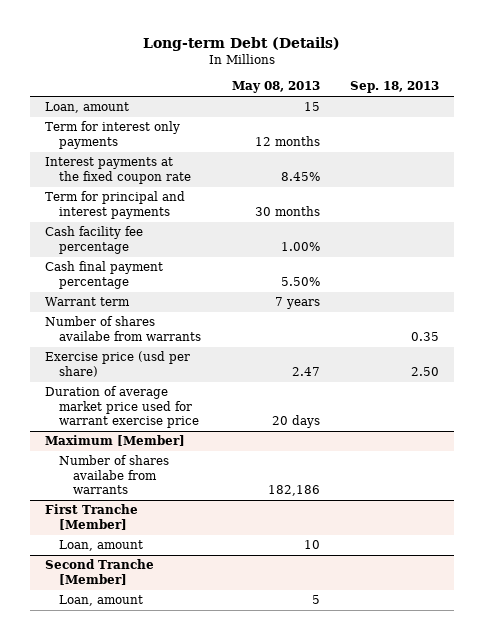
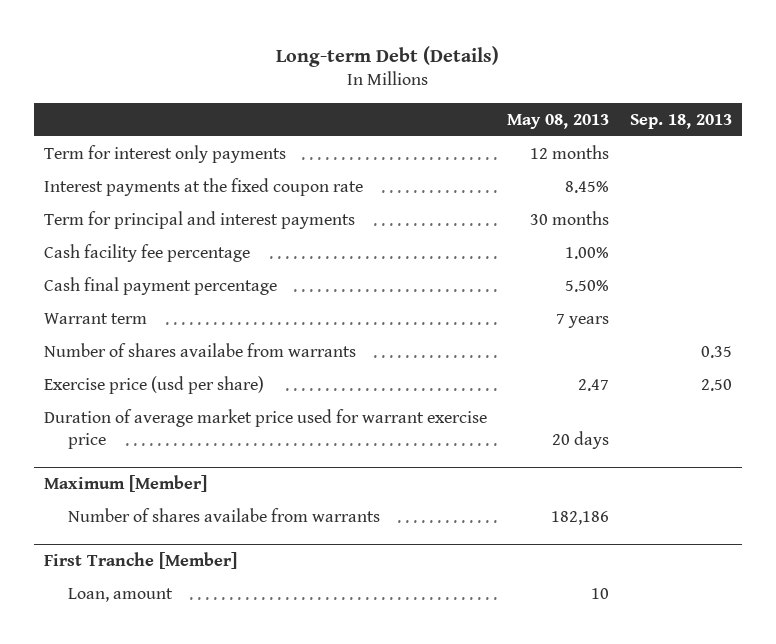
- Loan, amount | 15 |
- Second Tranche [Member]
- Loan, amount | 5 |

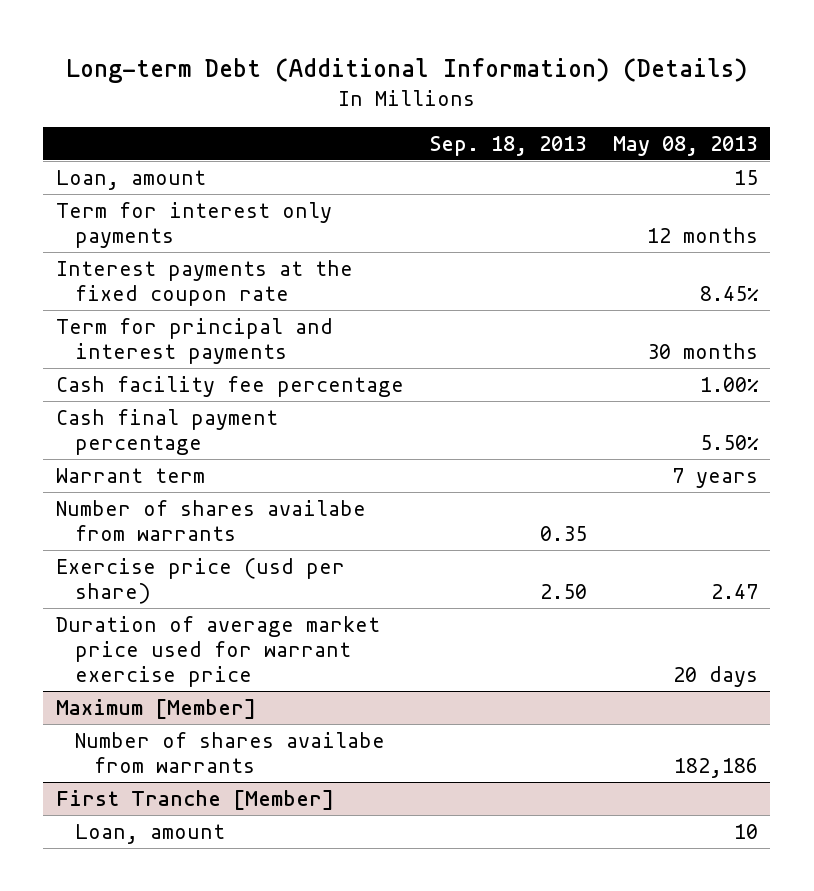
- Long-term Debt (Details)
+ Long-term Debt (Additional Information) (Details)
- | May 08, 2013 | Sep. 18, 2013
+ | Sep. 18, 2013 | May 08, 2013
+ Loan, amount | | 15

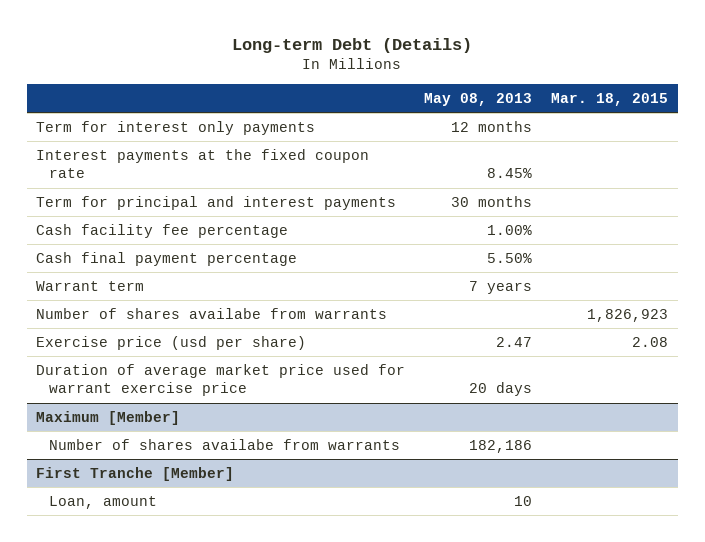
- Long-term Debt (Additional Information) (Details)
+ Long-term Debt (Details)
- | Sep. 18, 2013 | May 08, 2013
+ | May 08, 2013 | Mar. 18, 2015
- Loan, amount | | 15

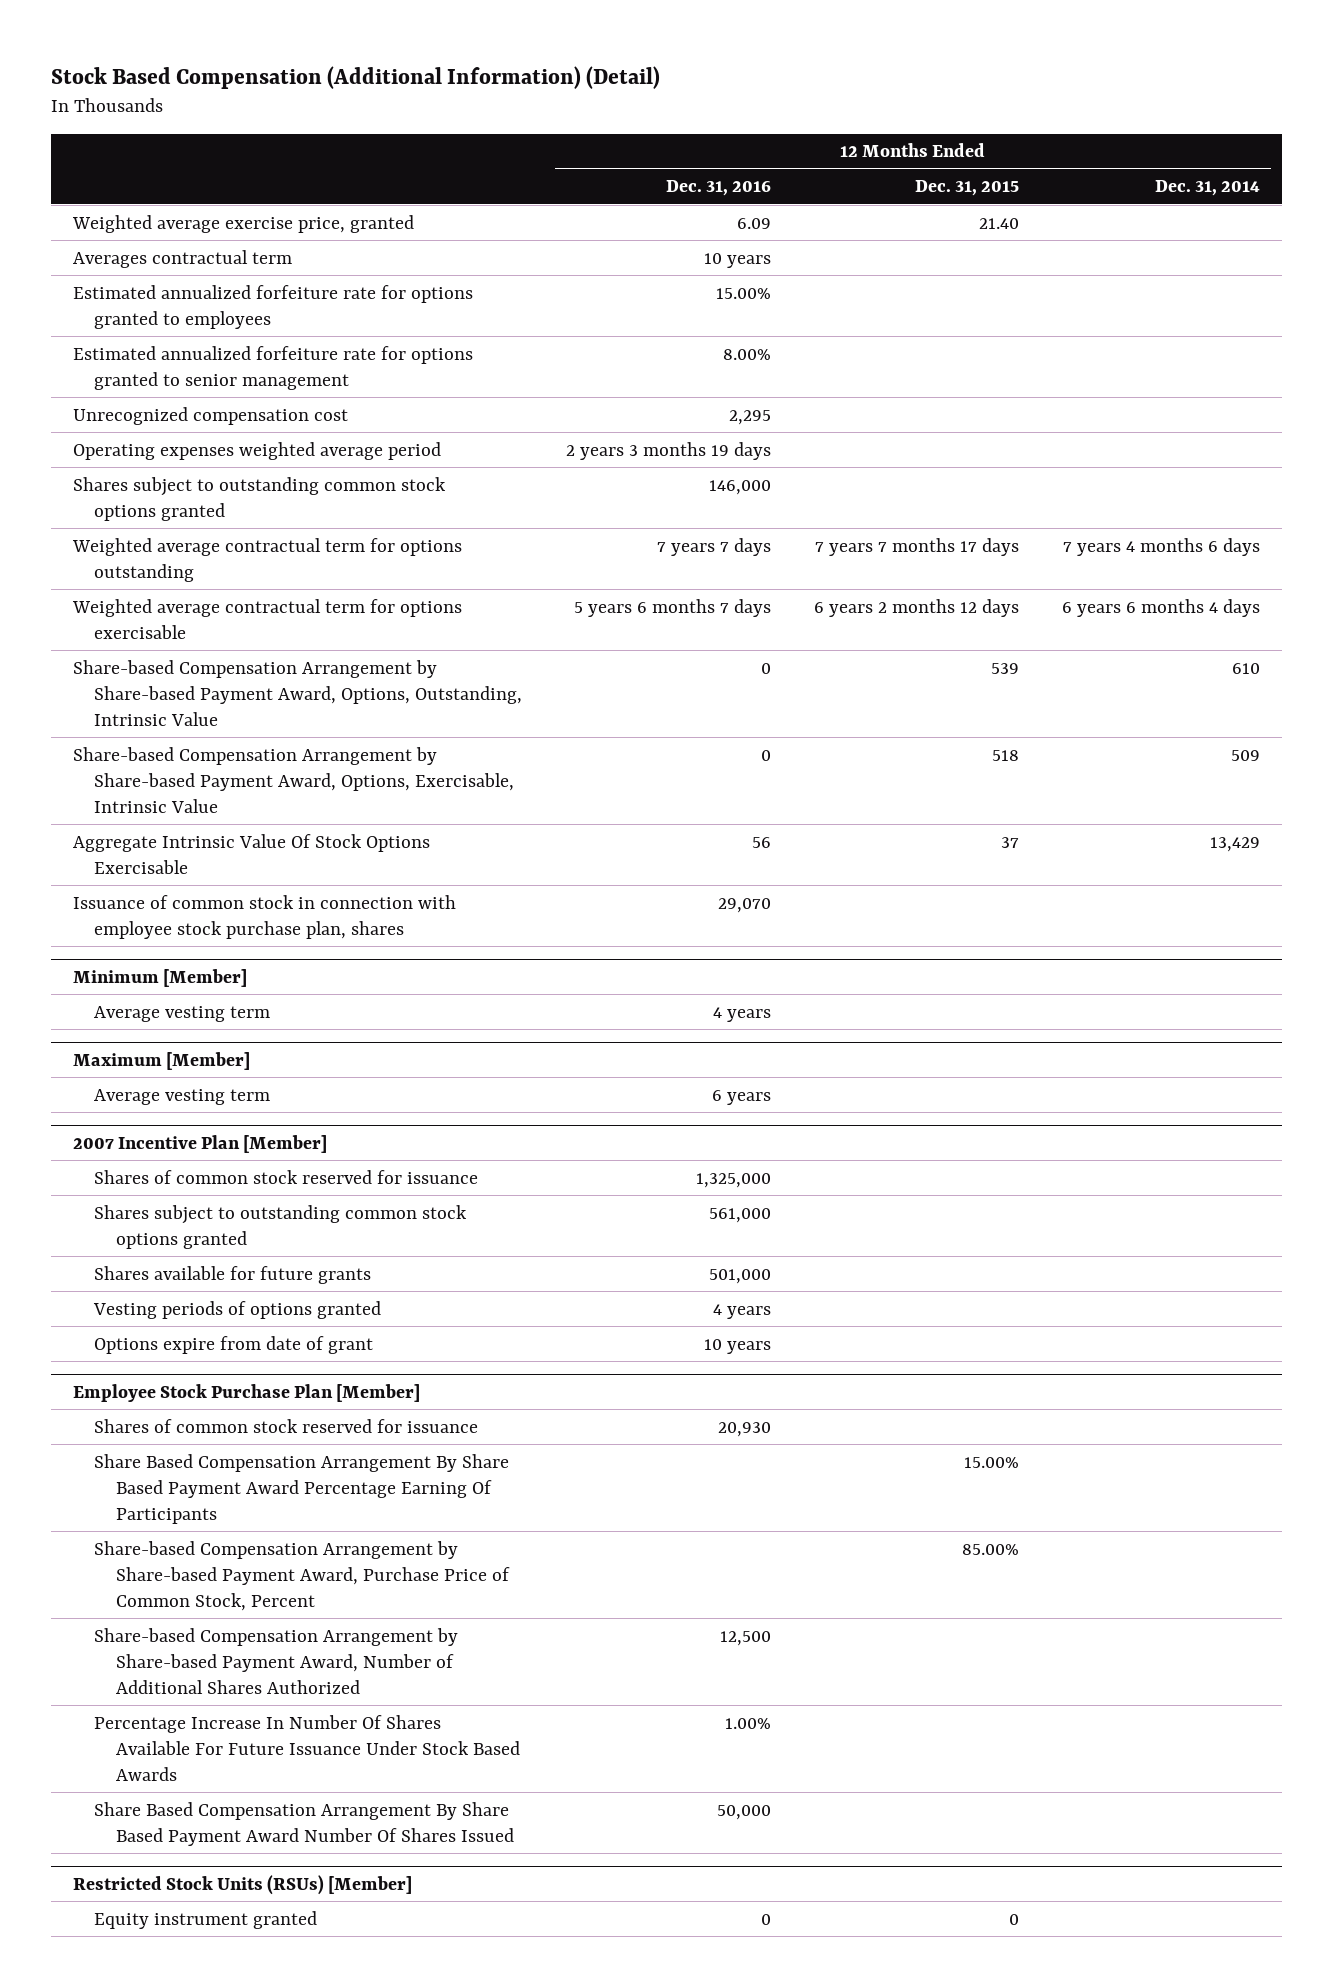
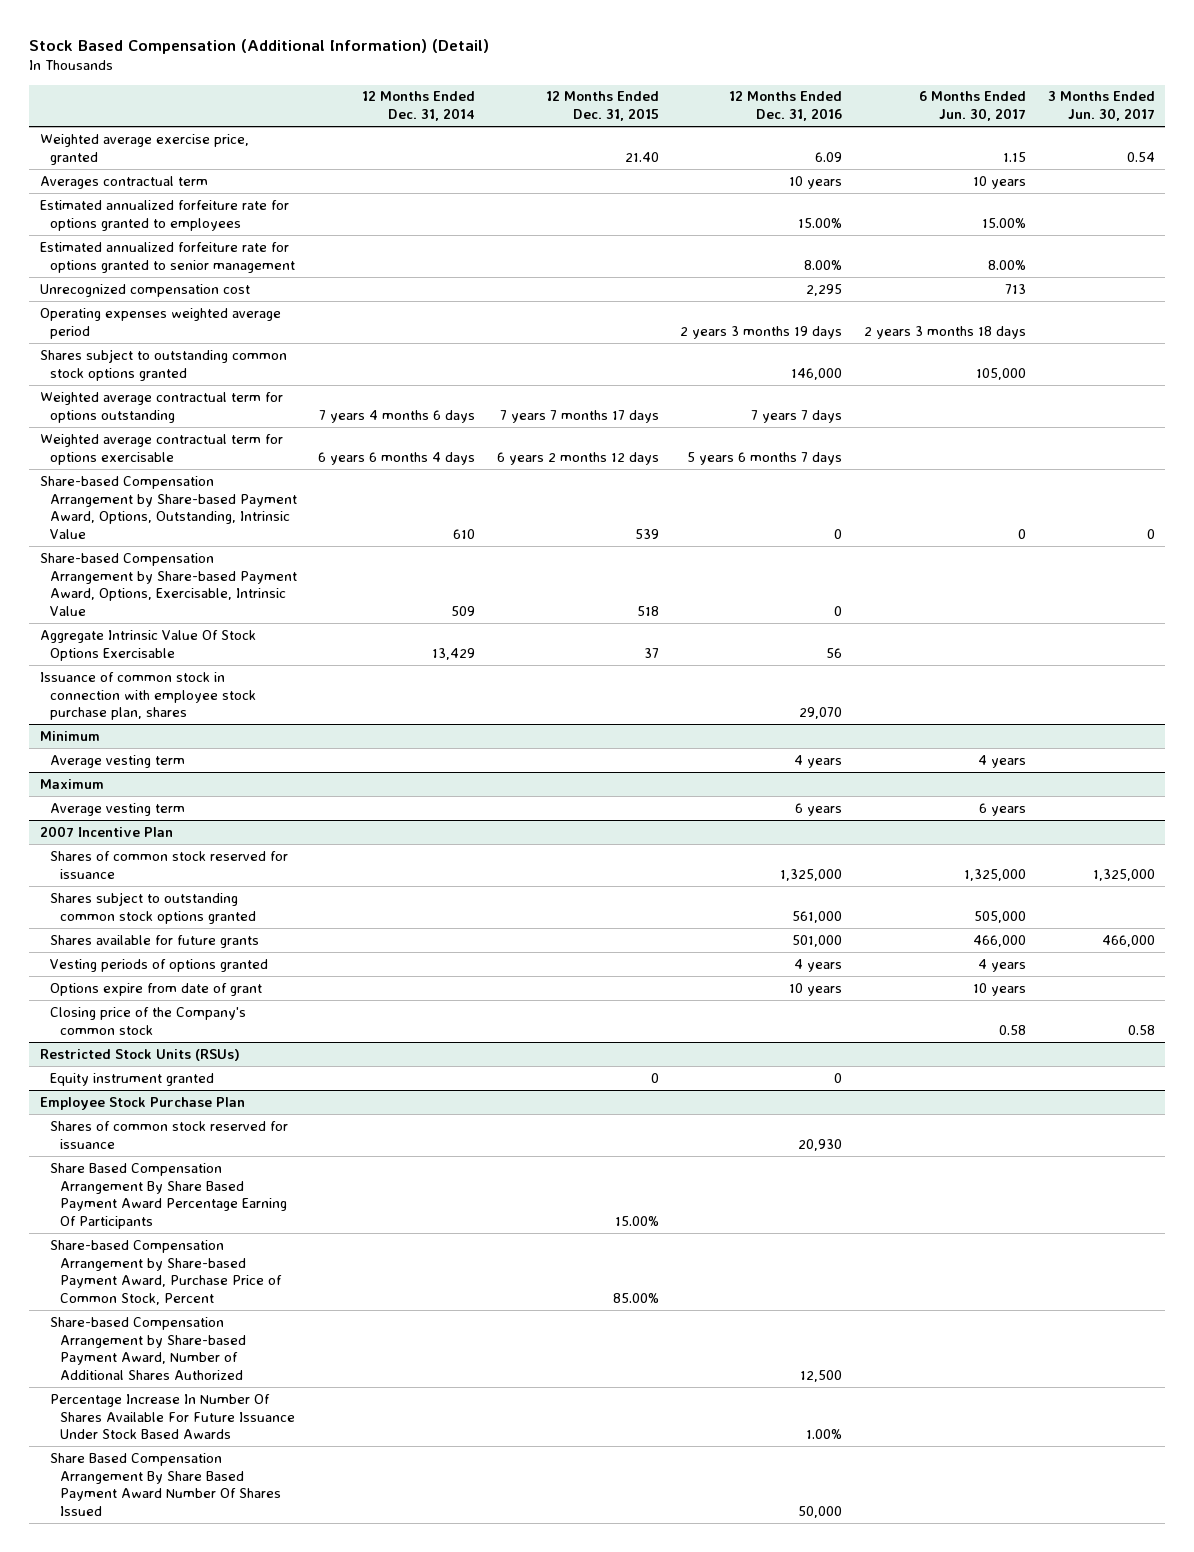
- | 12 Months Ended Dec. 31, 2016 | 12 Months Ended Dec. 31, 2015 | 12 Months Ended Dec. 31, 2014
+ | 12 Months Ended Dec. 31, 2014 | 12 Months Ended Dec. 31, 2015 | 12 Months Ended Dec. 31, 2016 | 6 Months Ended Jun. 30, 2017 | 3 Months Ended Jun. 30, 2017
- Minimum [Member]
+ Minimum
- Maximum [Member]
+ Maximum
- 2007 Incentive Plan [Member]
+ 2007 Incentive Plan
- Employee Stock Purchase Plan [Member]
+ Closing price of the Company's common stock | | | | 0.58 | 0.58
+ Restricted Stock Units (RSUs)
+ Equity instrument granted | | 0 | 0 | |
+ Employee Stock Purchase Plan
- Restricted Stock Units (RSUs) [Member]
- Equity instrument granted | 0 | 0 |

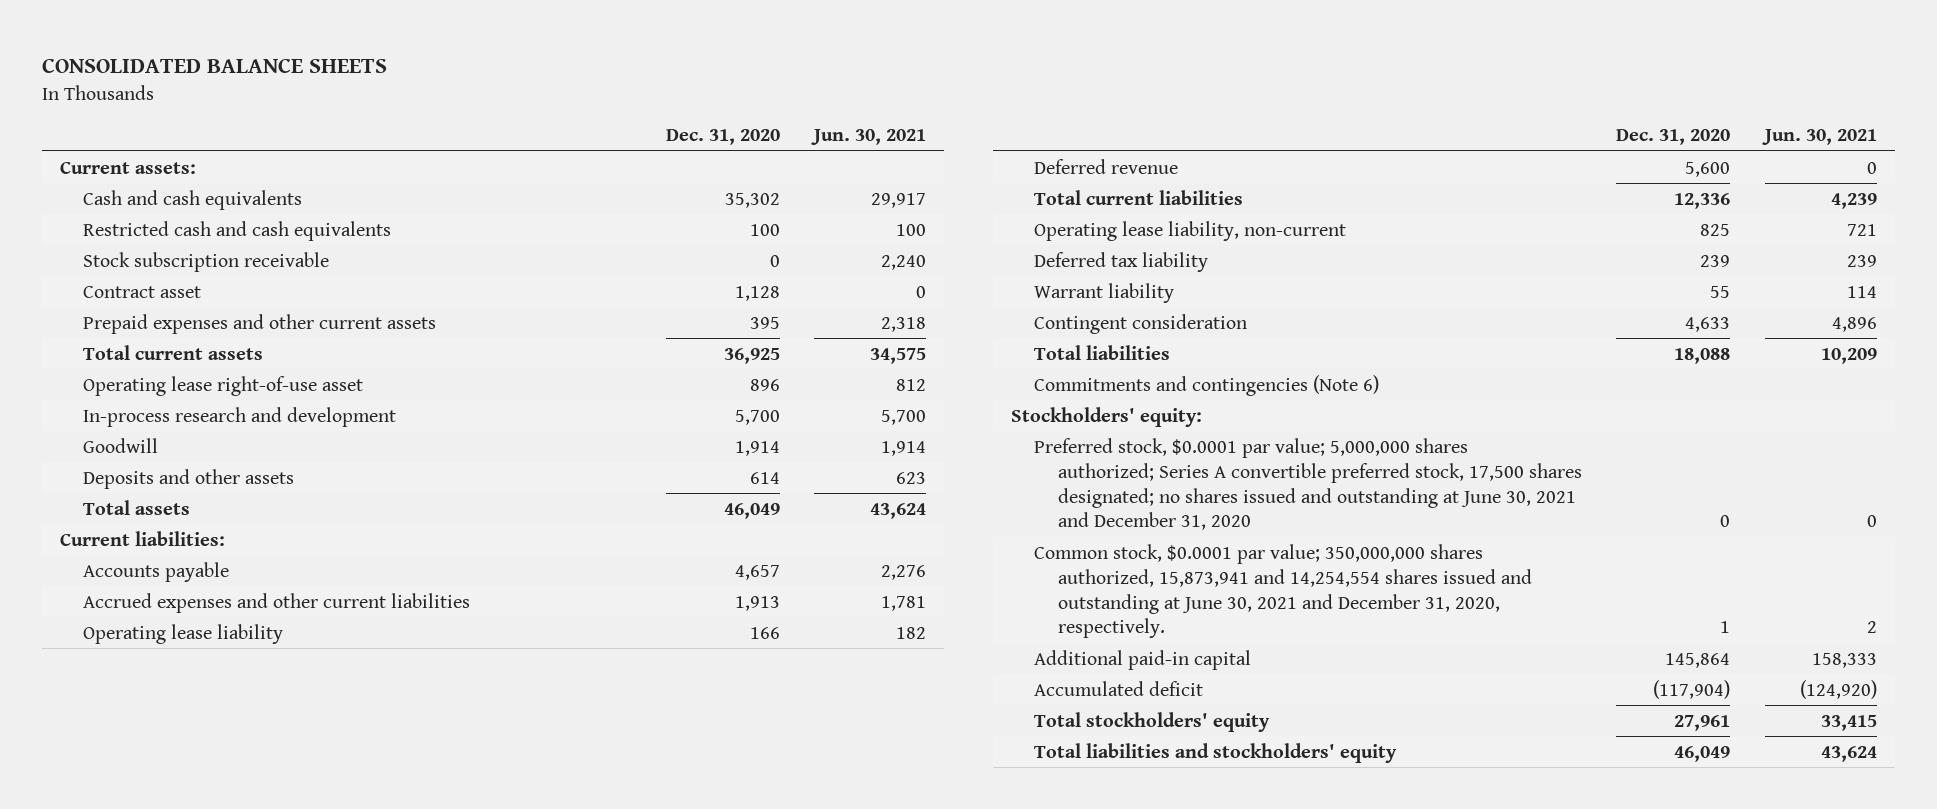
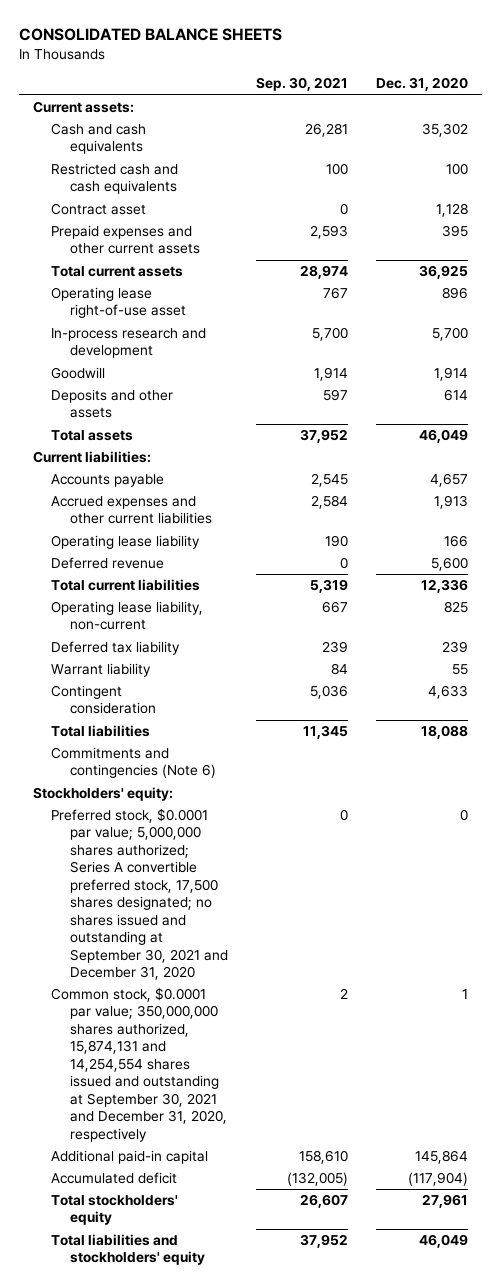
- | Dec. 31, 2020 | Jun. 30, 2021
+ | Sep. 30, 2021 | Dec. 31, 2020
- Stock subscription receivable | 0 | 2,240
- Preferred stock, $0.0001 par value; 5,000,000 shares authorized; Series A convertible preferred stock, 17,500 shares designated; no shares issued and outstanding at June 30, 2021 and December 31, 2020 | 0 | 0
- Common stock, $0.0001 par value; 350,000,000 shares authorized, 15,873,941 and 14,254,554 shares issued and outstanding at June 30, 2021 and December 31, 2020, respectively. | 1 | 2
+ Preferred stock, $0.0001 par value; 5,000,000 shares authorized; Series A convertible preferred stock, 17,500 shares designated; no shares issued and outstanding at September 30, 2021 and December 31, 2020 | 0 | 0
+ Common stock, $0.0001 par value; 350,000,000 shares authorized, 15,874,131 and 14,254,554 shares issued and outstanding at September 30, 2021 and December 31, 2020, respectively | 2 | 1

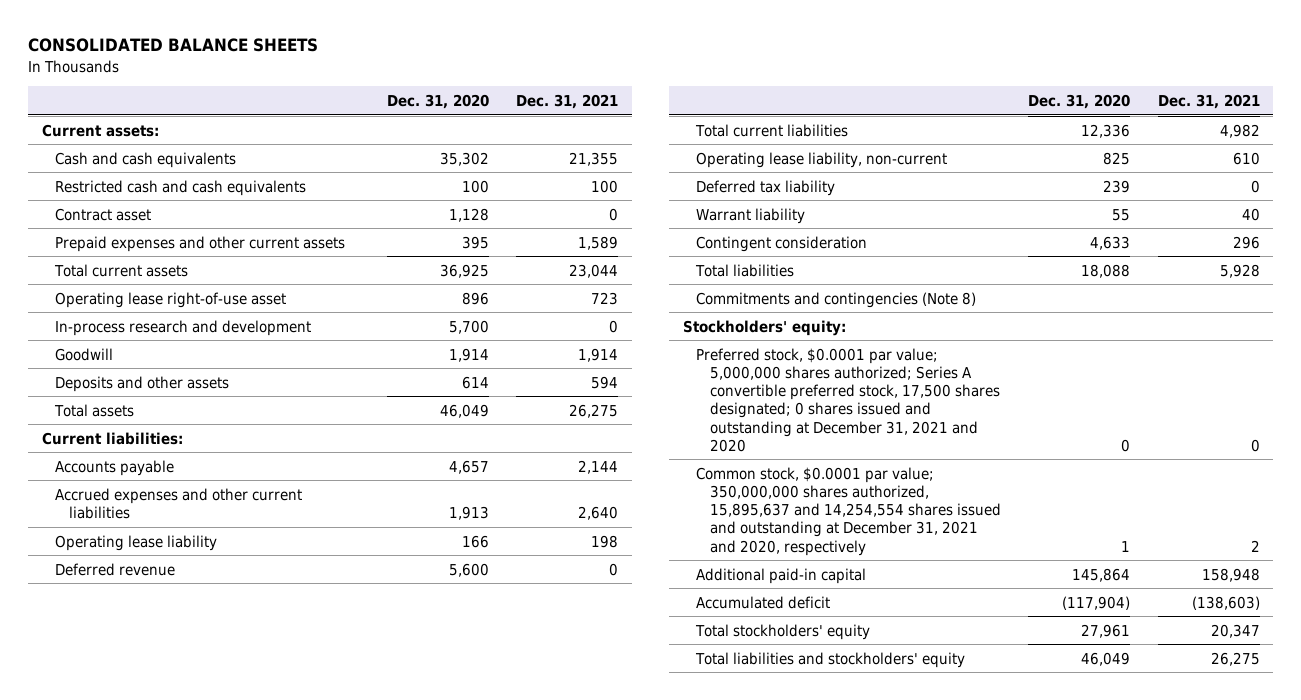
- | Sep. 30, 2021 | Dec. 31, 2020
+ | Dec. 31, 2020 | Dec. 31, 2021
- Commitments and contingencies (Note 6)
+ Commitments and contingencies (Note 8)
- Preferred stock, $0.0001 par value; 5,000,000 shares authorized; Series A convertible preferred stock, 17,500 shares designated; no shares issued and outstanding at September 30, 2021 and December 31, 2020 | 0 | 0
- Common stock, $0.0001 par value; 350,000,000 shares authorized, 15,874,131 and 14,254,554 shares issued and outstanding at September 30, 2021 and December 31, 2020, respectively | 2 | 1
+ Preferred stock, $0.0001 par value; 5,000,000 shares authorized; Series A convertible preferred stock, 17,500 shares designated; 0 shares issued and outstanding at December 31, 2021 and 2020 | 0 | 0
+ Common stock, $0.0001 par value; 350,000,000 shares authorized, 15,895,637 and 14,254,554 shares issued and outstanding at December 31, 2021 and 2020, respectively | 1 | 2

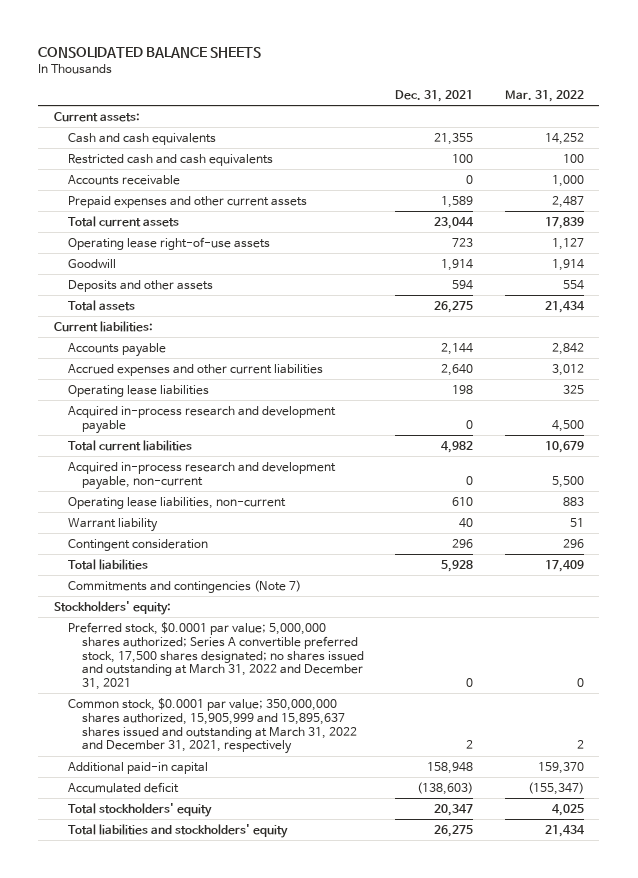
- | Dec. 31, 2020 | Dec. 31, 2021
+ | Dec. 31, 2021 | Mar. 31, 2022
- Contract asset | 1,128 | 0
+ Accounts receivable | 0 | 1,000
- Operating lease right-of-use asset | 896 | 723
- In-process research and development | 5,700 | 0
+ Operating lease right-of-use assets | 723 | 1,127
- Operating lease liability | 166 | 198
- Deferred revenue | 5,600 | 0
+ Operating lease liabilities | 198 | 325
+ Acquired in-process research and development payable | 0 | 4,500
- Operating lease liability, non-current | 825 | 610
- Deferred tax liability | 239 | 0
+ Acquired in-process research and development payable, non-current | 0 | 5,500
+ Operating lease liabilities, non-current | 610 | 883
- Commitments and contingencies (Note 8)
+ Commitments and contingencies (Note 7)
- Preferred stock, $0.0001 par value; 5,000,000 shares authorized; Series A convertible preferred stock, 17,500 shares designated; 0 shares issued and outstanding at December 31, 2021 and 2020 | 0 | 0
- Common stock, $0.0001 par value; 350,000,000 shares authorized, 15,895,637 and 14,254,554 shares issued and outstanding at December 31, 2021 and 2020, respectively | 1 | 2
+ Preferred stock, $0.0001 par value; 5,000,000 shares authorized; Series A convertible preferred stock, 17,500 shares designated; no shares issued and outstanding at March 31, 2022 and December 31, 2021 | 0 | 0
+ Common stock, $0.0001 par value; 350,000,000 shares authorized, 15,905,999 and 15,895,637 shares issued and outstanding at March 31, 2022 and December 31, 2021, respectively | 2 | 2

